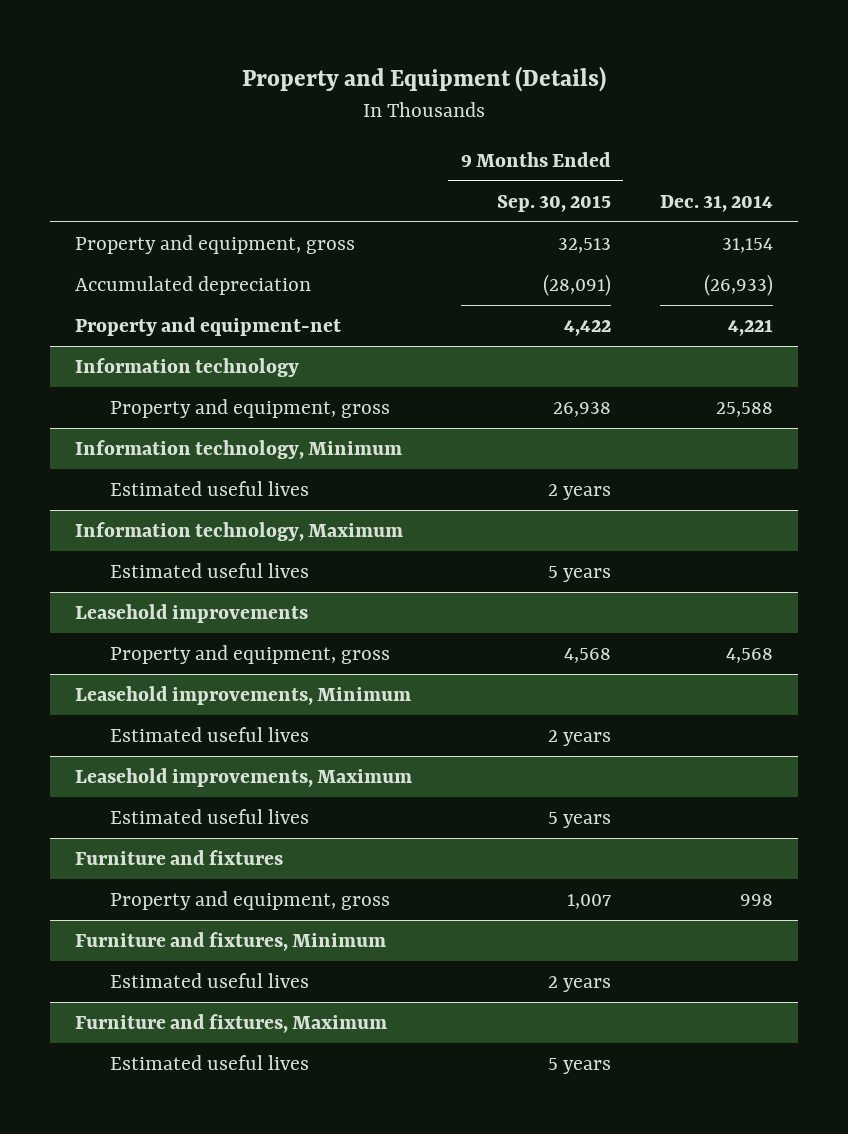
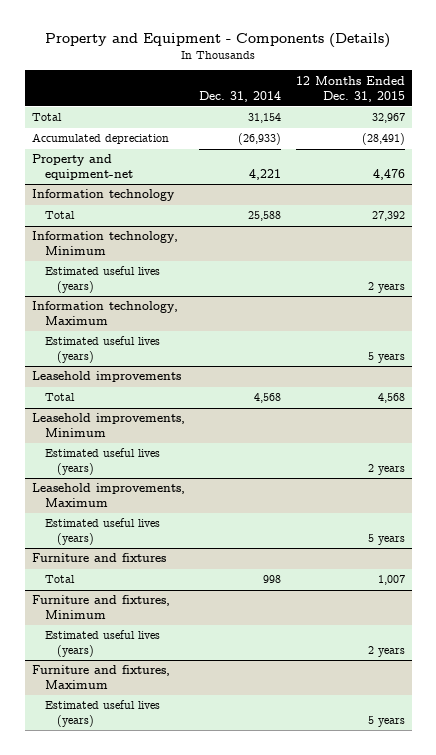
- Property and Equipment (Details)
+ Property and Equipment - Components (Details)
- | 9 Months Ended Sep. 30, 2015 | Dec. 31, 2014
+ | Dec. 31, 2014 | 12 Months Ended Dec. 31, 2015
- Property and equipment, gross | 32,513 | 31,154
+ Total | 31,154 | 32,967
@ Information technology
- Property and equipment, gross | 26,938 | 25,588
+ Total | 25,588 | 27,392
@ Information technology, Minimum
- Estimated useful lives | 2 years |
+ Estimated useful lives (years) | | 2 years
@ Information technology, Maximum
- Estimated useful lives | 5 years |
+ Estimated useful lives (years) | | 5 years
@ Leasehold improvements
- Property and equipment, gross | 4,568 | 4,568
+ Total | 4,568 | 4,568
@ Leasehold improvements, Minimum
- Estimated useful lives | 2 years |
+ Estimated useful lives (years) | | 2 years
@ Leasehold improvements, Maximum
- Estimated useful lives | 5 years |
+ Estimated useful lives (years) | | 5 years
@ Furniture and fixtures
- Property and equipment, gross | 1,007 | 998
+ Total | 998 | 1,007
@ Furniture and fixtures, Minimum
- Estimated useful lives | 2 years |
+ Estimated useful lives (years) | | 2 years
@ Furniture and fixtures, Maximum
- Estimated useful lives | 5 years |
+ Estimated useful lives (years) | | 5 years

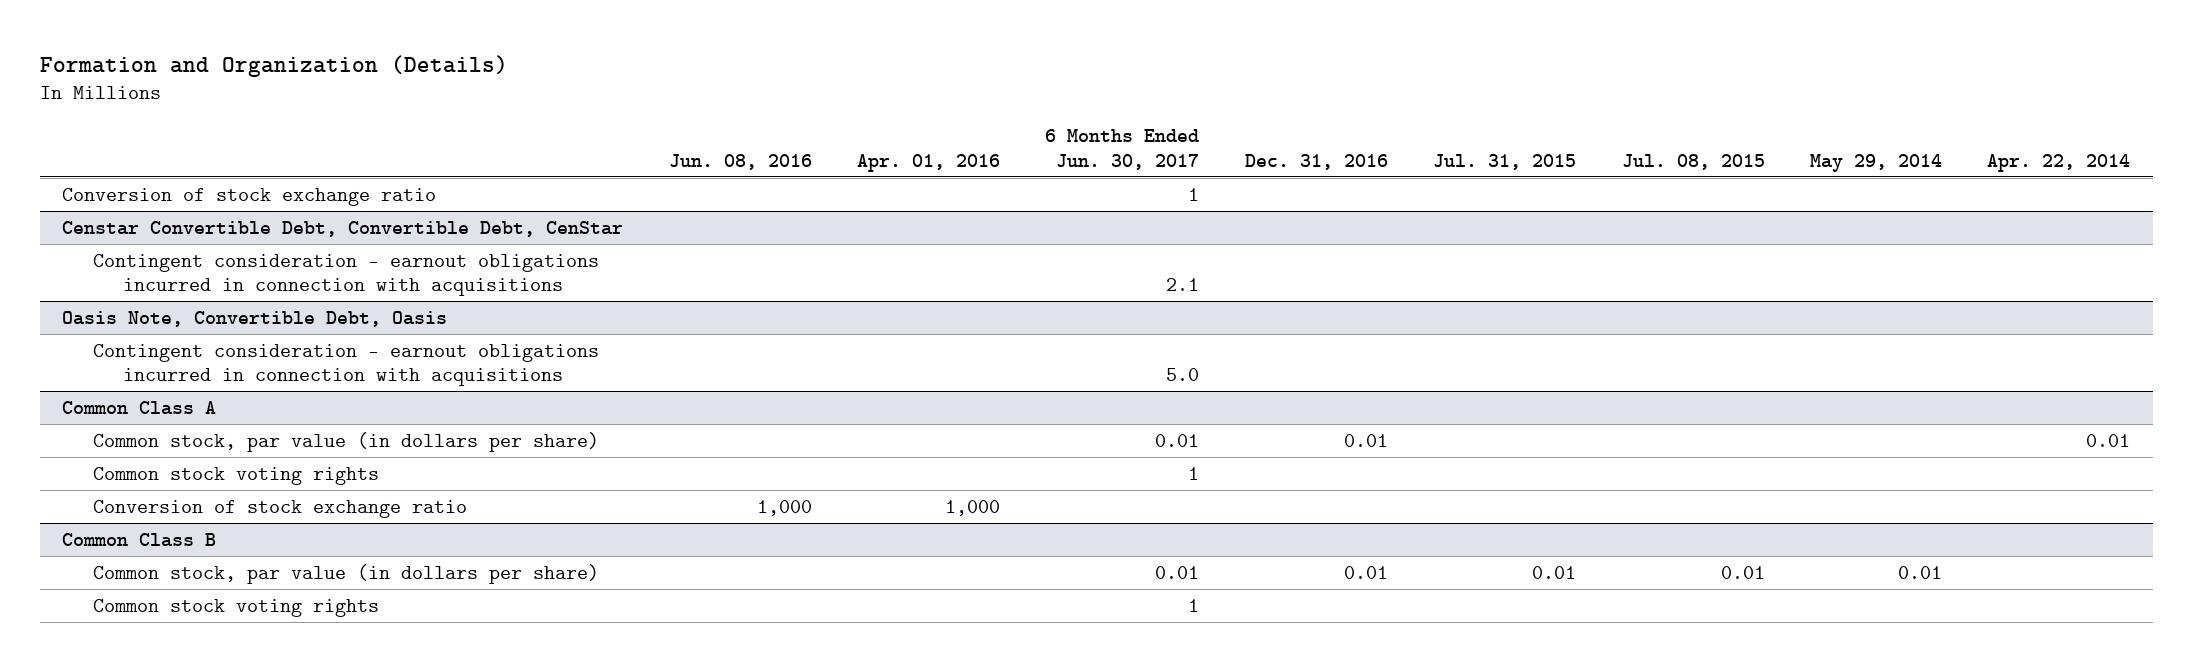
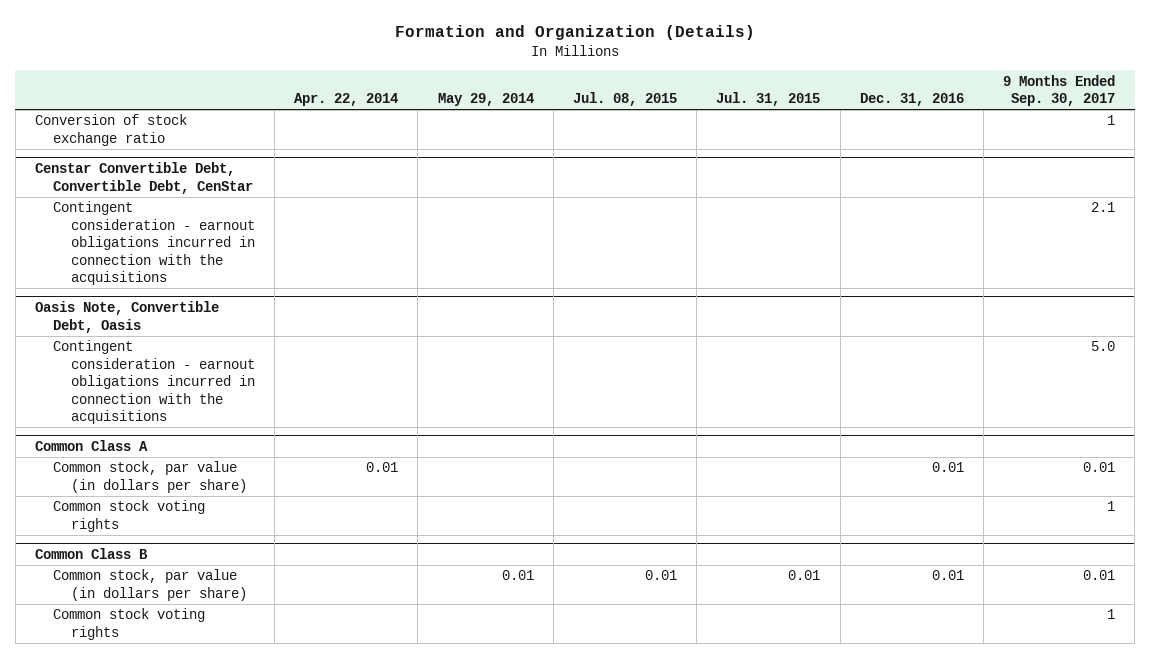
- | Jun. 08, 2016 | Apr. 01, 2016 | 6 Months Ended Jun. 30, 2017 | Dec. 31, 2016 | Jul. 31, 2015 | Jul. 08, 2015 | May 29, 2014 | Apr. 22, 2014
+ | Apr. 22, 2014 | May 29, 2014 | Jul. 08, 2015 | Jul. 31, 2015 | Dec. 31, 2016 | 9 Months Ended Sep. 30, 2017
@ Censtar Convertible Debt, Convertible Debt, CenStar
- Contingent consideration - earnout obligations incurred in connection with acquisitions | | | 2.1 | | | | |
+ Contingent consideration - earnout obligations incurred in connection with the acquisitions | | | | | | 2.1
@ Oasis Note, Convertible Debt, Oasis
- Contingent consideration - earnout obligations incurred in connection with acquisitions | | | 5.0 | | | | |
+ Contingent consideration - earnout obligations incurred in connection with the acquisitions | | | | | | 5.0
@ Common Class A
- Conversion of stock exchange ratio | 1,000 | 1,000 | | | | | |

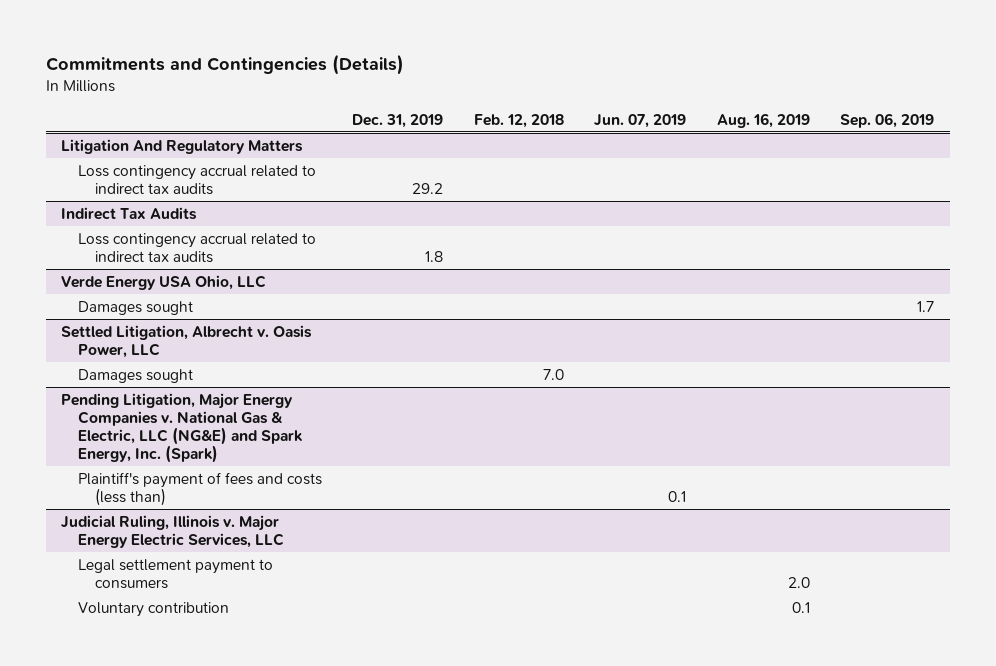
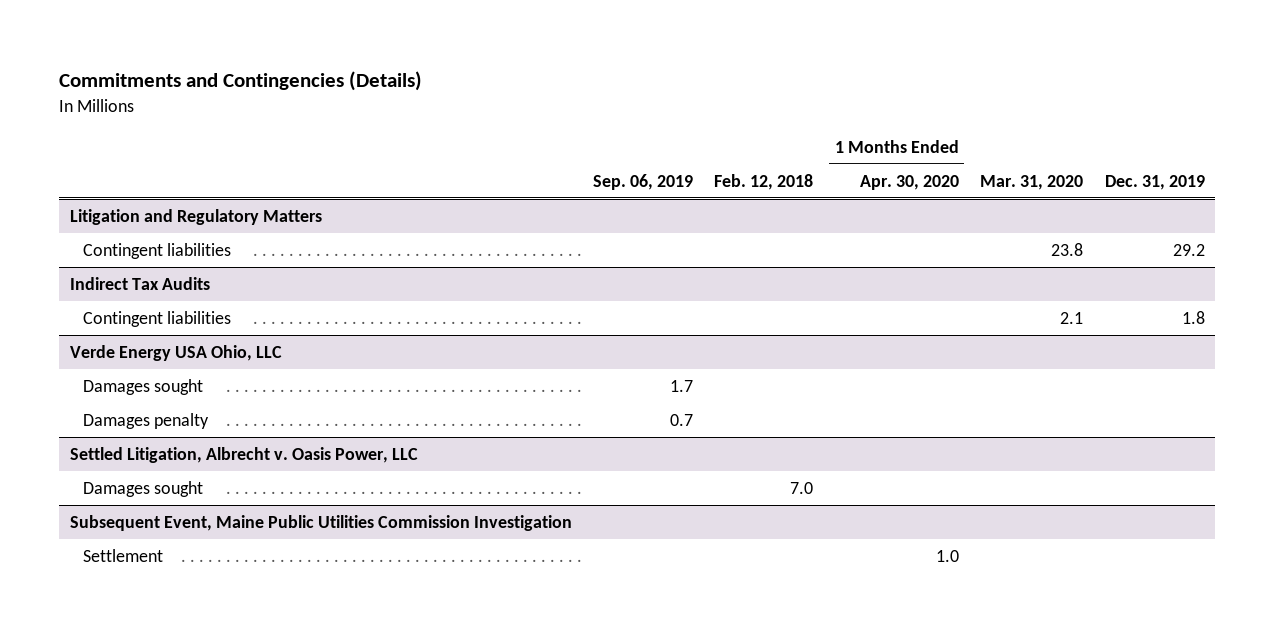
- | Dec. 31, 2019 | Feb. 12, 2018 | Jun. 07, 2019 | Aug. 16, 2019 | Sep. 06, 2019
+ | Sep. 06, 2019 | Feb. 12, 2018 | 1 Months Ended Apr. 30, 2020 | Mar. 31, 2020 | Dec. 31, 2019
- Litigation And Regulatory Matters
- Loss contingency accrual related to indirect tax audits | 29.2 | | | |
+ Litigation and Regulatory Matters
+ Contingent liabilities | | | | 23.8 | 29.2
@ Indirect Tax Audits
- Loss contingency accrual related to indirect tax audits | 1.8 | | | |
+ Contingent liabilities | | | | 2.1 | 1.8
@ Verde Energy USA Ohio, LLC
+ Damages penalty | 0.7 | | | |
- Pending Litigation, Major Energy Companies v. National Gas & Electric, LLC (NG&E) and Spark Energy, Inc. (Spark)
- Plaintiff's payment of fees and costs (less than) | | | 0.1 | |
- Judicial Ruling, Illinois v. Major Energy Electric Services, LLC
- Legal settlement payment to consumers | | | | 2.0 |
- Voluntary contribution | | | | 0.1 |
+ Subsequent Event, Maine Public Utilities Commission Investigation
+ Settlement | | | 1.0 | |

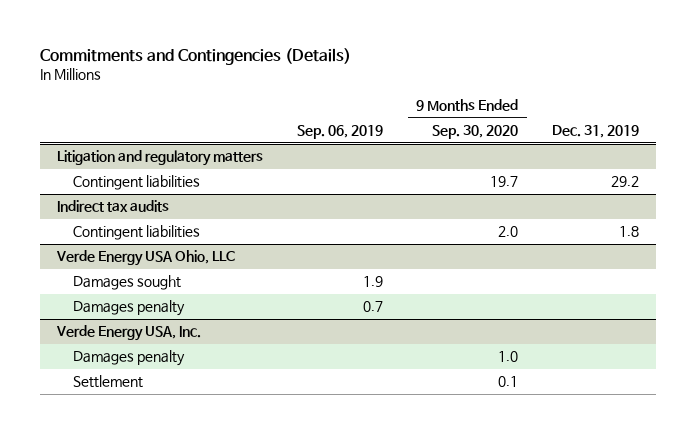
- | Sep. 06, 2019 | Feb. 12, 2018 | 1 Months Ended Apr. 30, 2020 | Mar. 31, 2020 | Dec. 31, 2019
+ | Sep. 06, 2019 | 9 Months Ended Sep. 30, 2020 | Dec. 31, 2019
- Litigation and Regulatory Matters
+ Litigation and regulatory matters
- Indirect Tax Audits
+ Indirect tax audits
@ Verde Energy USA Ohio, LLC
- Damages sought | 1.7 | | | |
+ Damages sought | 1.9 | |
- Settled Litigation, Albrecht v. Oasis Power, LLC
- Damages sought | | 7.0 | | |
- Subsequent Event, Maine Public Utilities Commission Investigation
- Settlement | | | 1.0 | |
+ Verde Energy USA, Inc.
+ Damages penalty | | 1.0 |
+ Settlement | | 0.1 |

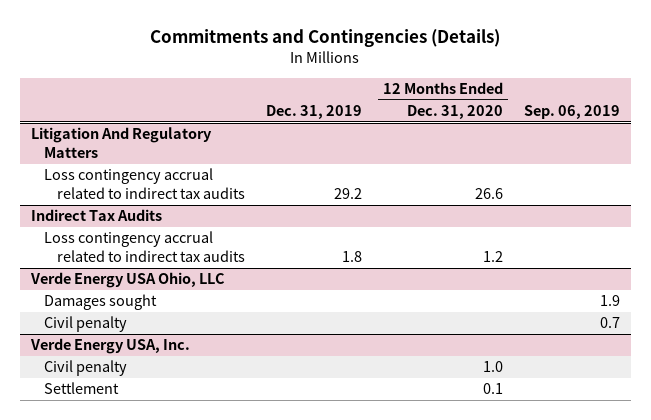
- | Sep. 06, 2019 | 9 Months Ended Sep. 30, 2020 | Dec. 31, 2019
+ | Dec. 31, 2019 | 12 Months Ended Dec. 31, 2020 | Sep. 06, 2019
- Litigation and regulatory matters
- Contingent liabilities | | 19.7 | 29.2
- Indirect tax audits
- Contingent liabilities | | 2.0 | 1.8
+ Litigation And Regulatory Matters
+ Loss contingency accrual related to indirect tax audits | 29.2 | 26.6 |
+ Indirect Tax Audits
+ Loss contingency accrual related to indirect tax audits | 1.8 | 1.2 |
@ Verde Energy USA Ohio, LLC
- Damages penalty | 0.7 | |
+ Civil penalty | | | 0.7
@ Verde Energy USA, Inc.
- Damages penalty | | 1.0 |
+ Civil penalty | | 1.0 |

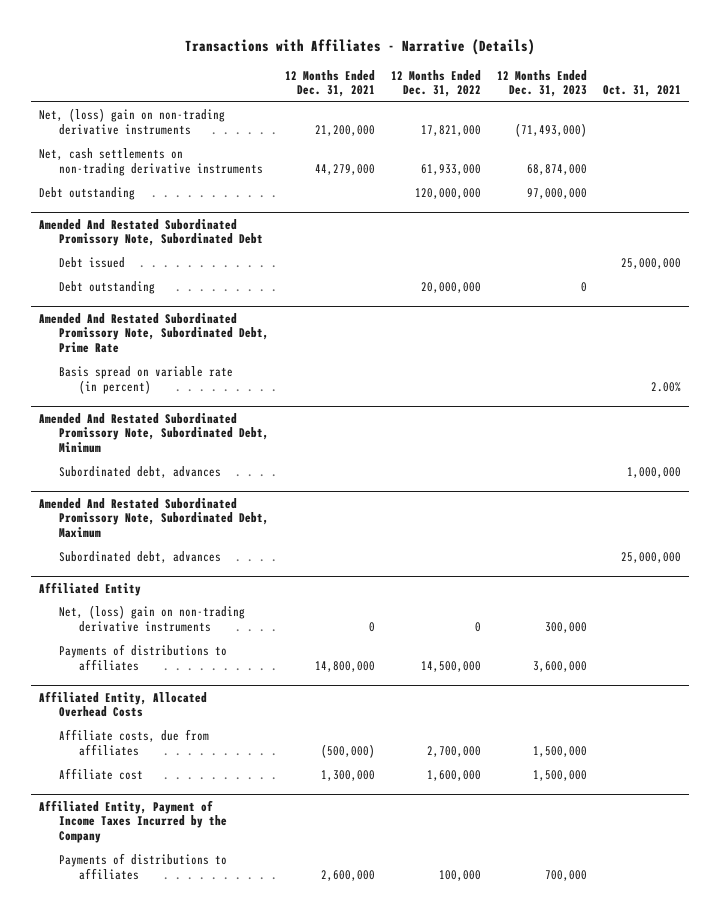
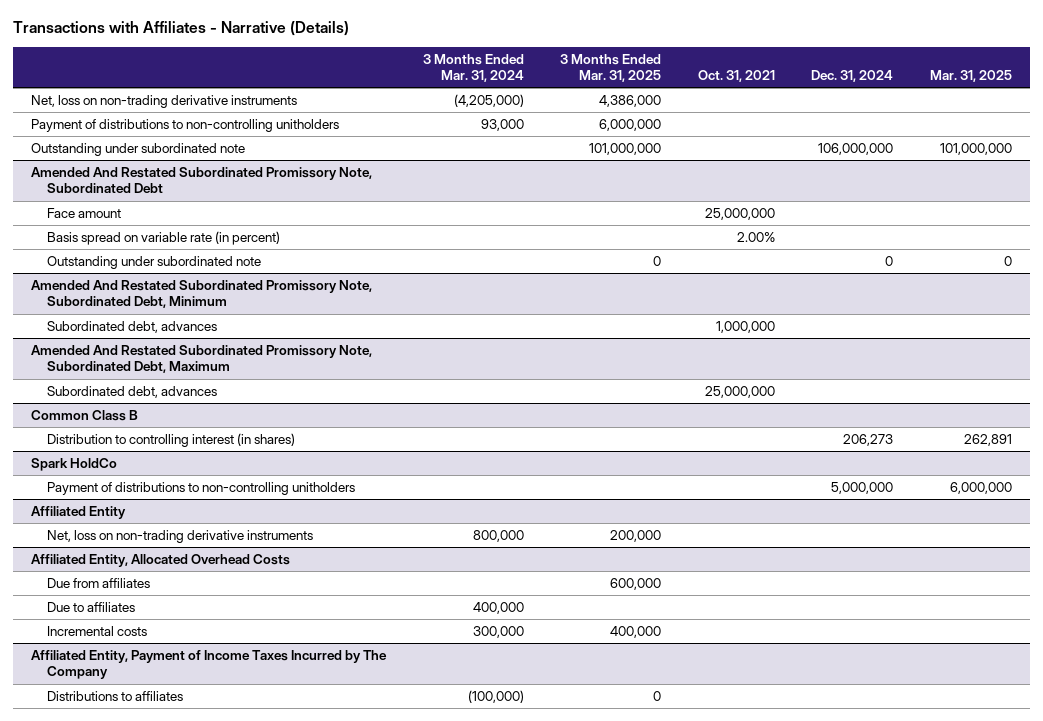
- | 12 Months Ended Dec. 31, 2021 | 12 Months Ended Dec. 31, 2022 | 12 Months Ended Dec. 31, 2023 | Oct. 31, 2021
+ | 3 Months Ended Mar. 31, 2024 | 3 Months Ended Mar. 31, 2025 | Oct. 31, 2021 | Dec. 31, 2024 | Mar. 31, 2025
- Net, (loss) gain on non-trading derivative instruments | 21,200,000 | 17,821,000 | (71,493,000) |
- Net, cash settlements on non-trading derivative instruments | 44,279,000 | 61,933,000 | 68,874,000 |
- Debt outstanding | | 120,000,000 | 97,000,000 |
+ Net, loss on non-trading derivative instruments | (4,205,000) | 4,386,000 | | |
+ Payment of distributions to non-controlling unitholders | 93,000 | 6,000,000 | | |
+ Outstanding under subordinated note | | 101,000,000 | | 106,000,000 | 101,000,000
@ Amended And Restated Subordinated Promissory Note, Subordinated Debt
- Debt issued | | | | 25,000,000
- Debt outstanding | | 20,000,000 | 0 |
- Amended And Restated Subordinated Promissory Note, Subordinated Debt, Prime Rate
- Basis spread on variable rate (in percent) | | | | 2.00%
@ Amended And Restated Subordinated Promissory Note, Subordinated Debt
+ Face amount | | | 25,000,000 | |
+ Basis spread on variable rate (in percent) | | | 2.00% | |
+ Outstanding under subordinated note | | 0 | | 0 | 0
+ Common Class B
+ Distribution to controlling interest (in shares) | | | | 206,273 | 262,891
+ Spark HoldCo
+ Payment of distributions to non-controlling unitholders | | | | 5,000,000 | 6,000,000
@ Affiliated Entity
- Net, (loss) gain on non-trading derivative instruments | 0 | 0 | 300,000 |
- Payments of distributions to affiliates | 14,800,000 | 14,500,000 | 3,600,000 |
+ Net, loss on non-trading derivative instruments | 800,000 | 200,000 | | |
@ Affiliated Entity, Allocated Overhead Costs
- Affiliate costs, due from affiliates | (500,000) | 2,700,000 | 1,500,000 |
- Affiliate cost | 1,300,000 | 1,600,000 | 1,500,000 |
- Affiliated Entity, Payment of Income Taxes Incurred by the Company
- Payments of distributions to affiliates | 2,600,000 | 100,000 | 700,000 |
@ Affiliated Entity, Allocated Overhead Costs
+ Due from affiliates | | 600,000 | | |
+ Due to affiliates | 400,000 | | | |
+ Incremental costs | 300,000 | 400,000 | | |
+ Affiliated Entity, Payment of Income Taxes Incurred by The Company
+ Distributions to affiliates | (100,000) | 0 | | |

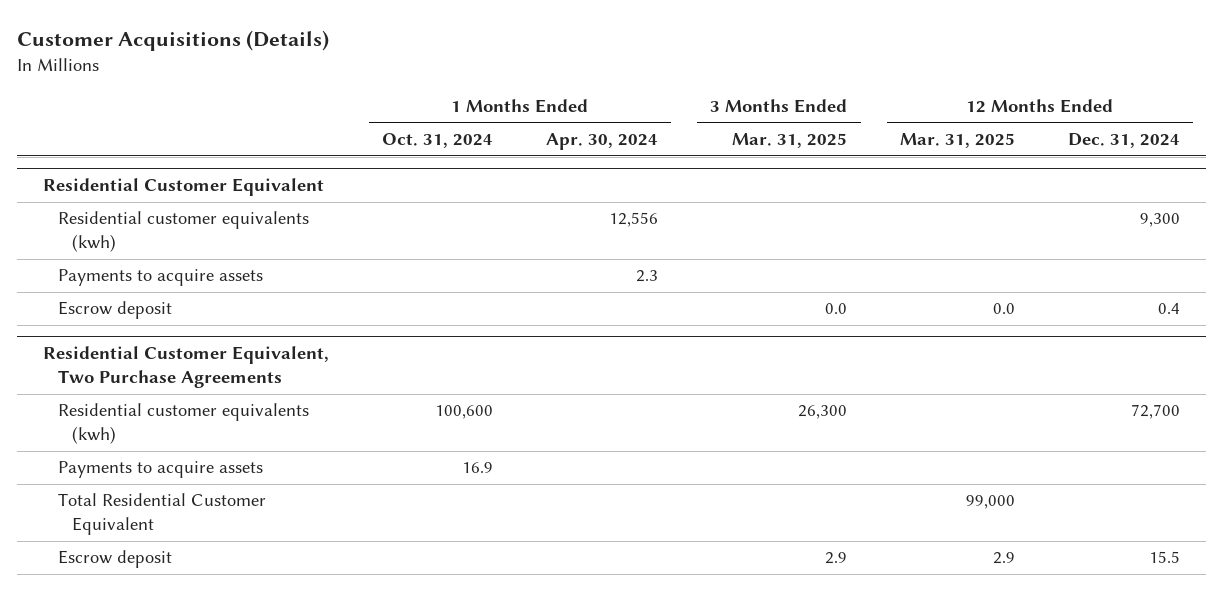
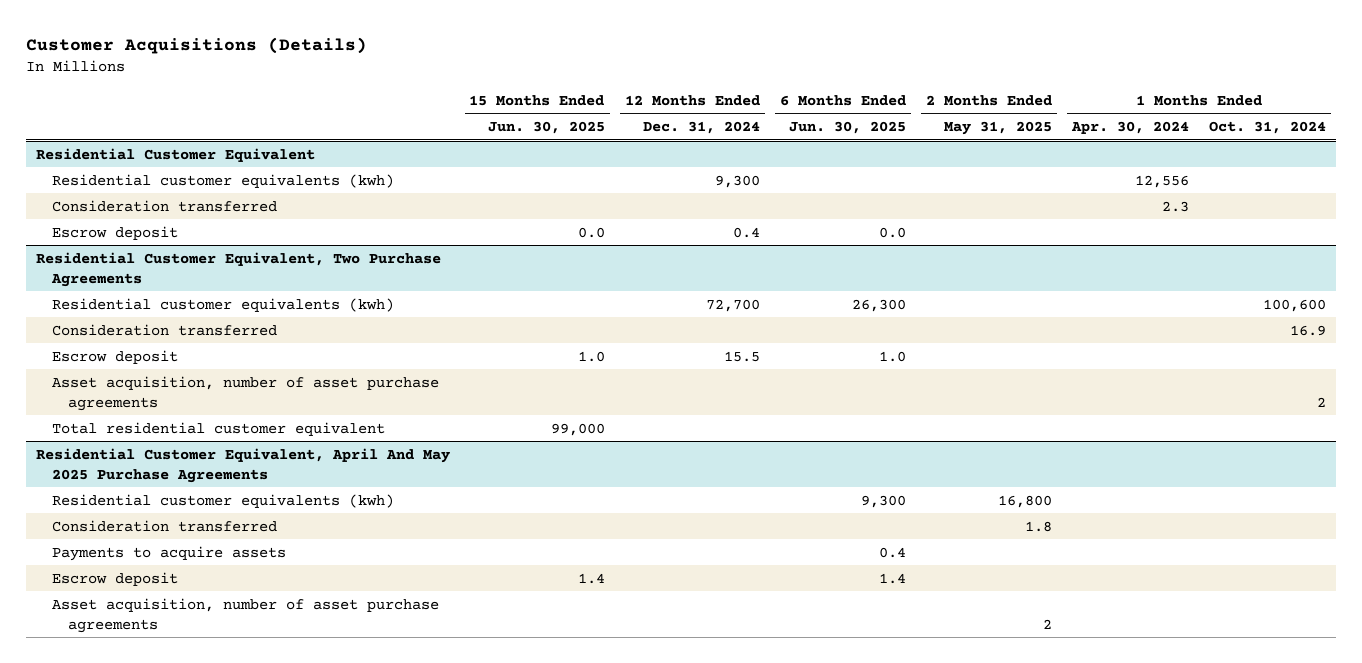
- | 1 Months Ended Oct. 31, 2024 | 1 Months Ended Apr. 30, 2024 | 3 Months Ended Mar. 31, 2025 | 12 Months Ended Mar. 31, 2025 | 12 Months Ended Dec. 31, 2024
+ | 15 Months Ended Jun. 30, 2025 | 12 Months Ended Dec. 31, 2024 | 6 Months Ended Jun. 30, 2025 | 2 Months Ended May 31, 2025 | 1 Months Ended Apr. 30, 2024 | 1 Months Ended Oct. 31, 2024
@ Residential Customer Equivalent
- Payments to acquire assets | | 2.3 | | |
+ Consideration transferred | | | | | 2.3 |
@ Residential Customer Equivalent, Two Purchase Agreements
- Payments to acquire assets | 16.9 | | | |
- Total Residential Customer Equivalent | | | | 99,000 |
+ Consideration transferred | | | | | | 16.9
+ Asset acquisition, number of asset purchase agreements | | | | | | 2
+ Total residential customer equivalent | 99,000 | | | | |
+ Residential Customer Equivalent, April And May 2025 Purchase Agreements
+ Residential customer equivalents (kwh) | | | 9,300 | 16,800 | |
+ Consideration transferred | | | | 1.8 | |
+ Payments to acquire assets | | | 0.4 | | |
+ Escrow deposit | 1.4 | | 1.4 | | |
+ Asset acquisition, number of asset purchase agreements | | | | 2 | |

